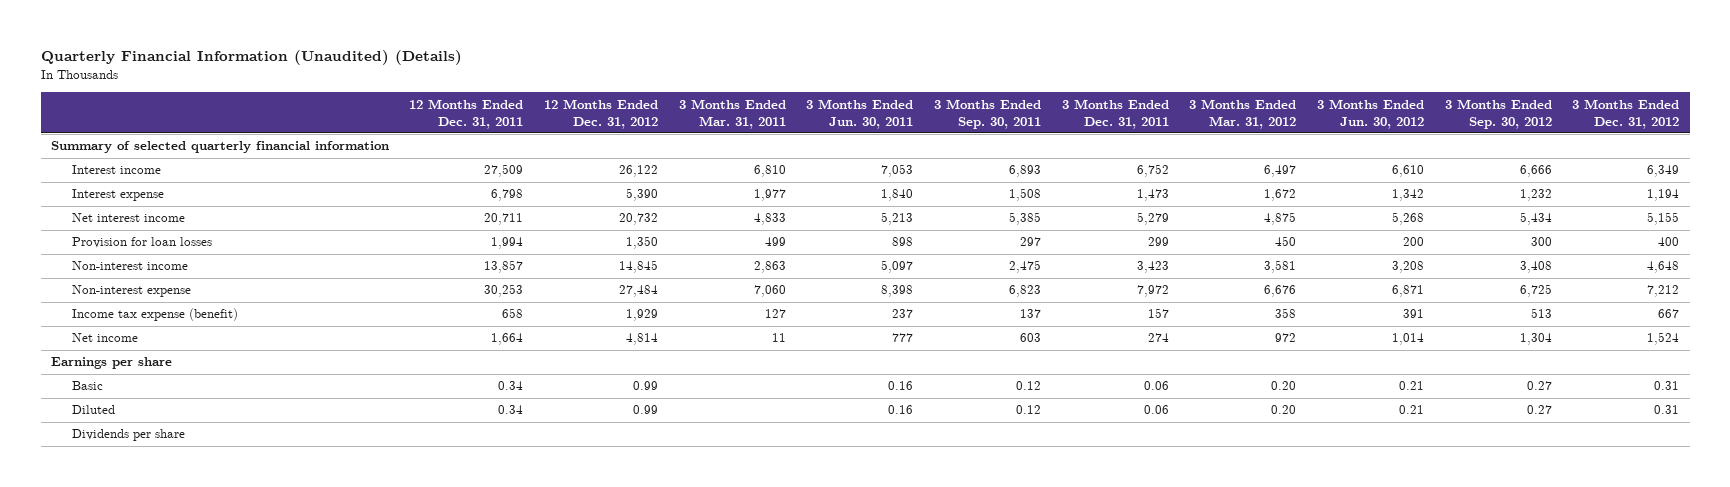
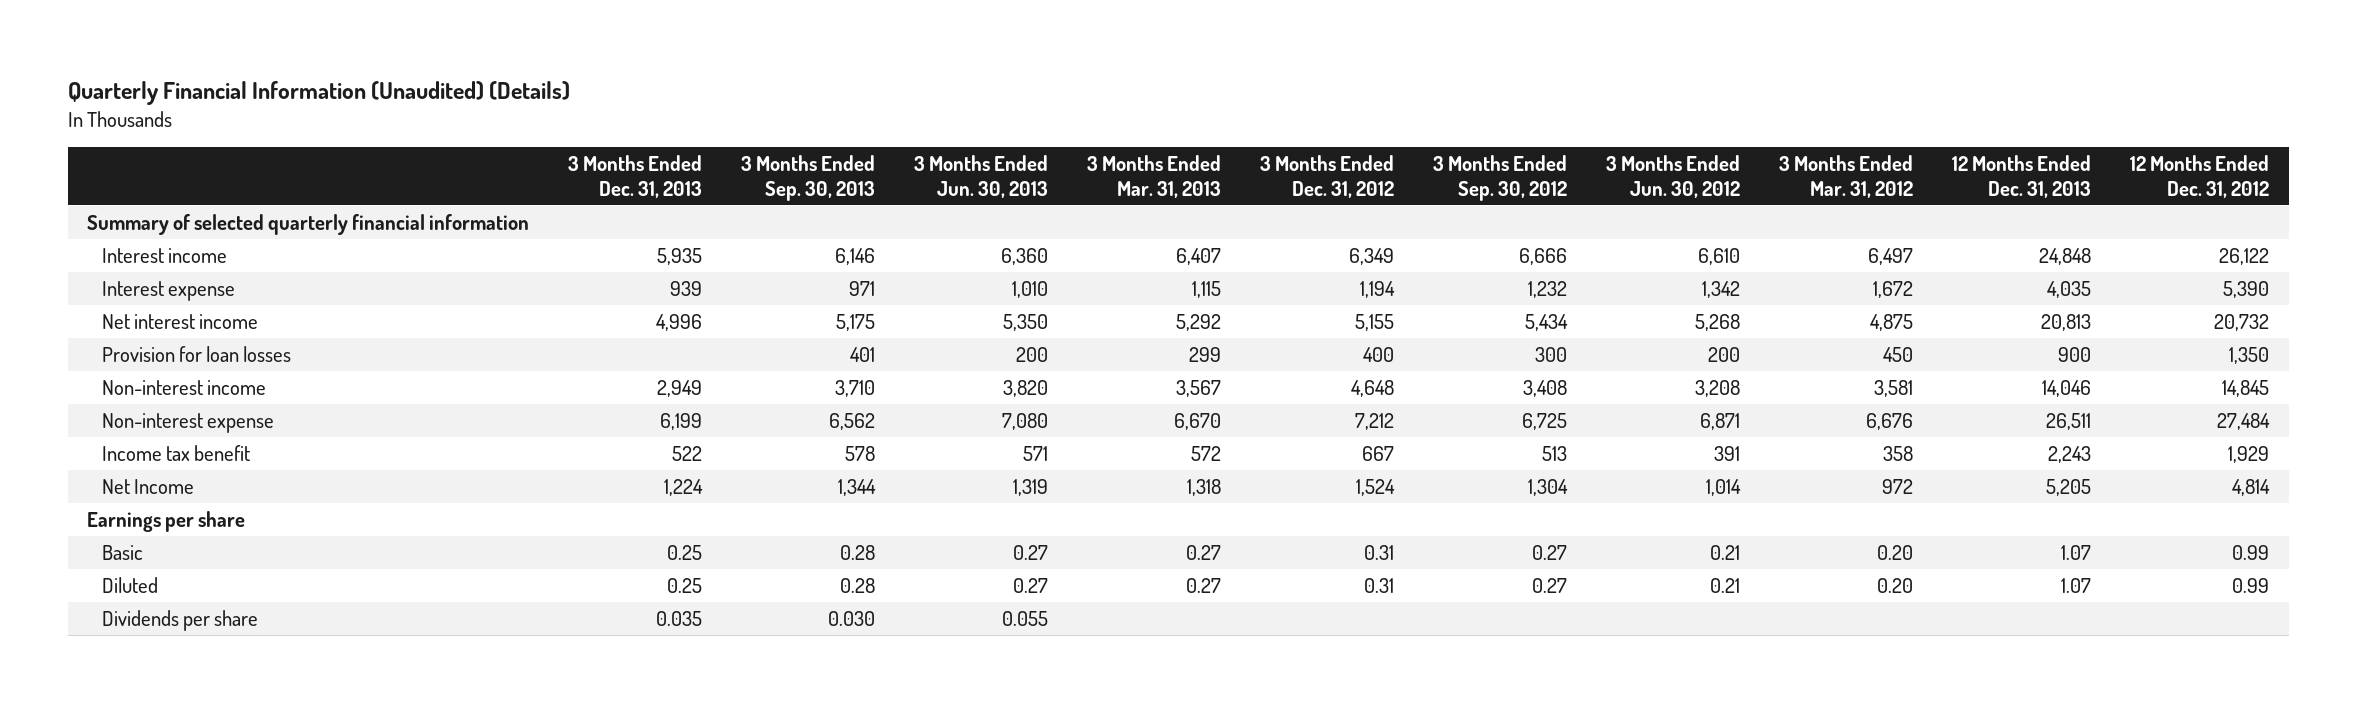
- | 12 Months Ended Dec. 31, 2011 | 12 Months Ended Dec. 31, 2012 | 3 Months Ended Mar. 31, 2011 | 3 Months Ended Jun. 30, 2011 | 3 Months Ended Sep. 30, 2011 | 3 Months Ended Dec. 31, 2011 | 3 Months Ended Mar. 31, 2012 | 3 Months Ended Jun. 30, 2012 | 3 Months Ended Sep. 30, 2012 | 3 Months Ended Dec. 31, 2012
+ | 3 Months Ended Dec. 31, 2013 | 3 Months Ended Sep. 30, 2013 | 3 Months Ended Jun. 30, 2013 | 3 Months Ended Mar. 31, 2013 | 3 Months Ended Dec. 31, 2012 | 3 Months Ended Sep. 30, 2012 | 3 Months Ended Jun. 30, 2012 | 3 Months Ended Mar. 31, 2012 | 12 Months Ended Dec. 31, 2013 | 12 Months Ended Dec. 31, 2012
- Income tax expense (benefit) | 658 | 1,929 | 127 | 237 | 137 | 157 | 358 | 391 | 513 | 667
- Net income | 1,664 | 4,814 | 11 | 777 | 603 | 274 | 972 | 1,014 | 1,304 | 1,524
+ Income tax benefit | 522 | 578 | 571 | 572 | 667 | 513 | 391 | 358 | 2,243 | 1,929
+ Net Income | 1,224 | 1,344 | 1,319 | 1,318 | 1,524 | 1,304 | 1,014 | 972 | 5,205 | 4,814

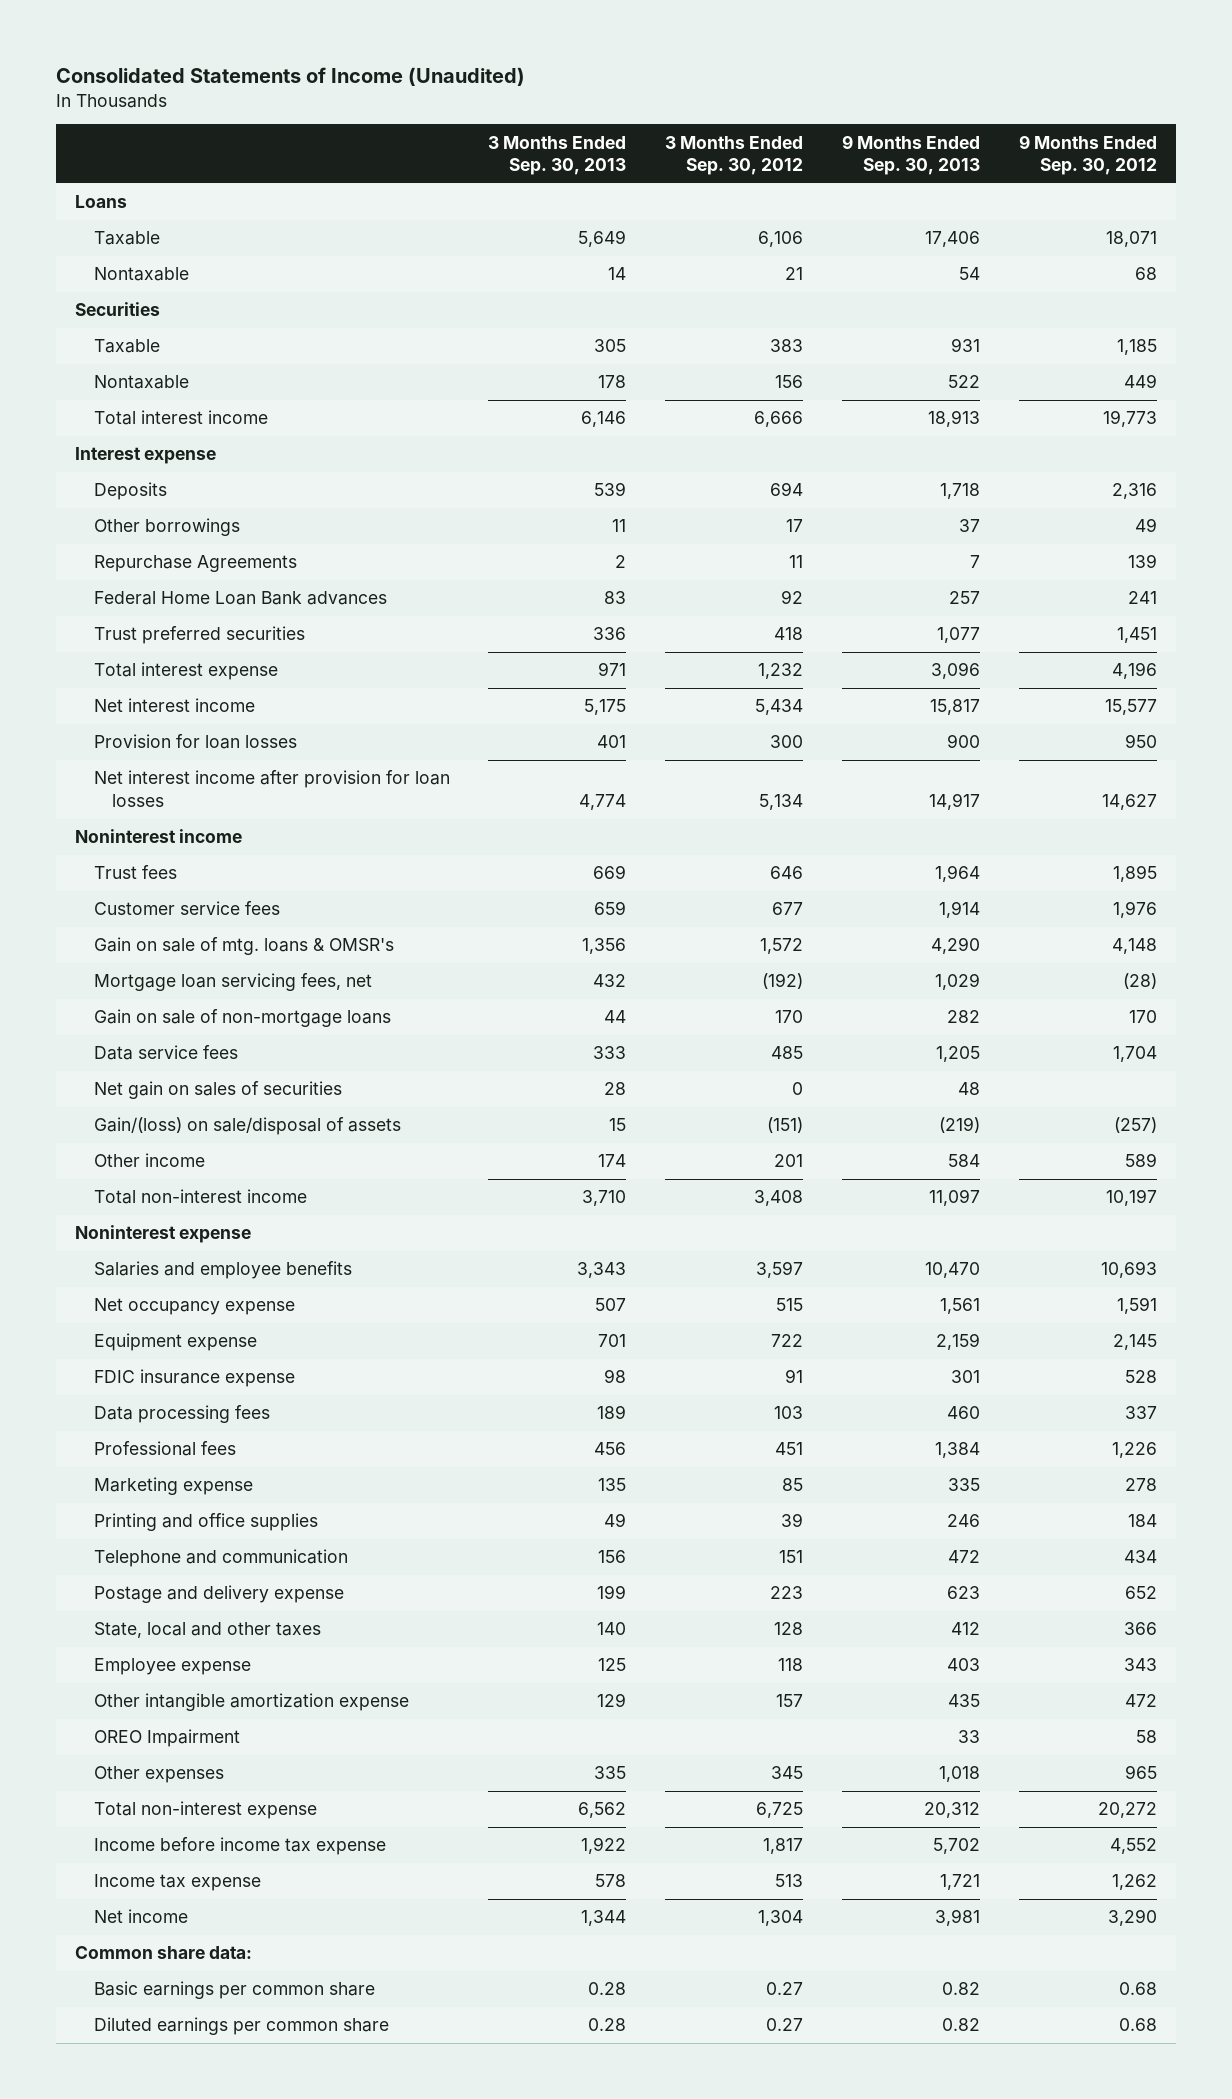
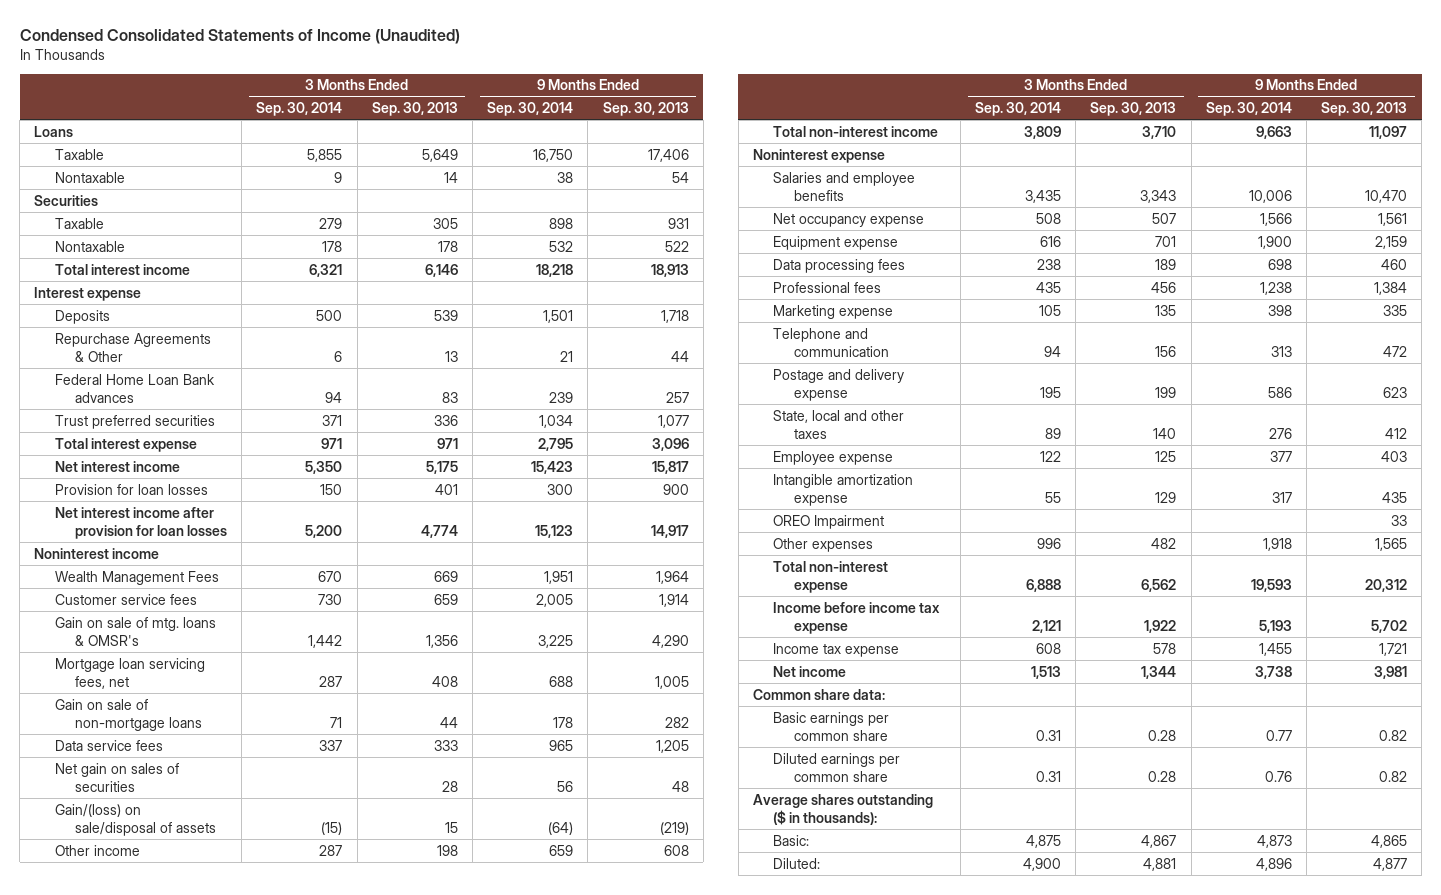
- Consolidated Statements of Income (Unaudited)
+ Condensed Consolidated Statements of Income (Unaudited)
- | 3 Months Ended Sep. 30, 2013 | 3 Months Ended Sep. 30, 2012 | 9 Months Ended Sep. 30, 2013 | 9 Months Ended Sep. 30, 2012
+ | 3 Months Ended Sep. 30, 2014 | 3 Months Ended Sep. 30, 2013 | 9 Months Ended Sep. 30, 2014 | 9 Months Ended Sep. 30, 2013
- Other borrowings | 11 | 17 | 37 | 49
- Repurchase Agreements | 2 | 11 | 7 | 139
+ Repurchase Agreements & Other | 6 | 13 | 21 | 44
- Trust fees | 669 | 646 | 1,964 | 1,895
+ Wealth Management Fees | 670 | 669 | 1,951 | 1,964
- Mortgage loan servicing fees, net | 432 | (192) | 1,029 | (28)
+ Mortgage loan servicing fees, net | 287 | 408 | 688 | 1,005
- Other income | 174 | 201 | 584 | 589
+ Other income | 287 | 198 | 659 | 608
- FDIC insurance expense | 98 | 91 | 301 | 528
- Printing and office supplies | 49 | 39 | 246 | 184
- Other intangible amortization expense | 129 | 157 | 435 | 472
+ Intangible amortization expense | 55 | 129 | 317 | 435
- Other expenses | 335 | 345 | 1,018 | 965
+ Other expenses | 996 | 482 | 1,918 | 1,565
+ Average shares outstanding ($ in thousands):
+ Basic: | 4,875 | 4,867 | 4,873 | 4,865
+ Diluted: | 4,900 | 4,881 | 4,896 | 4,877

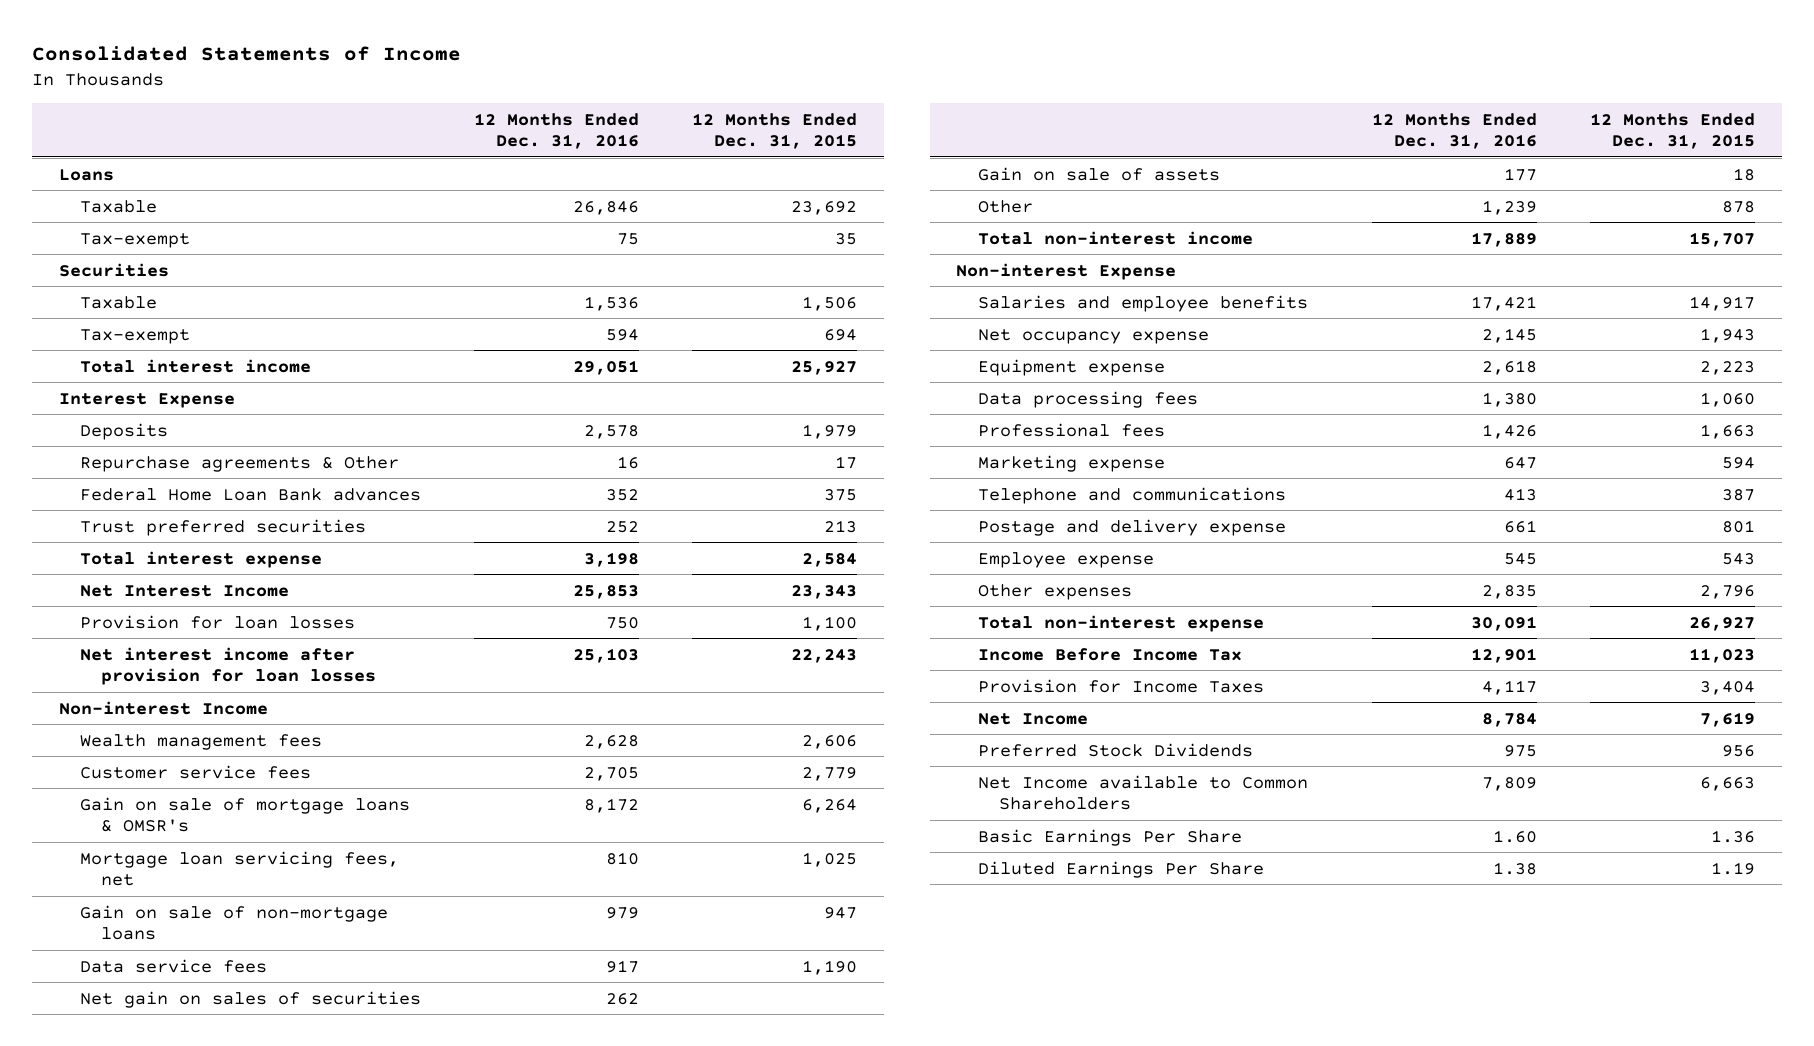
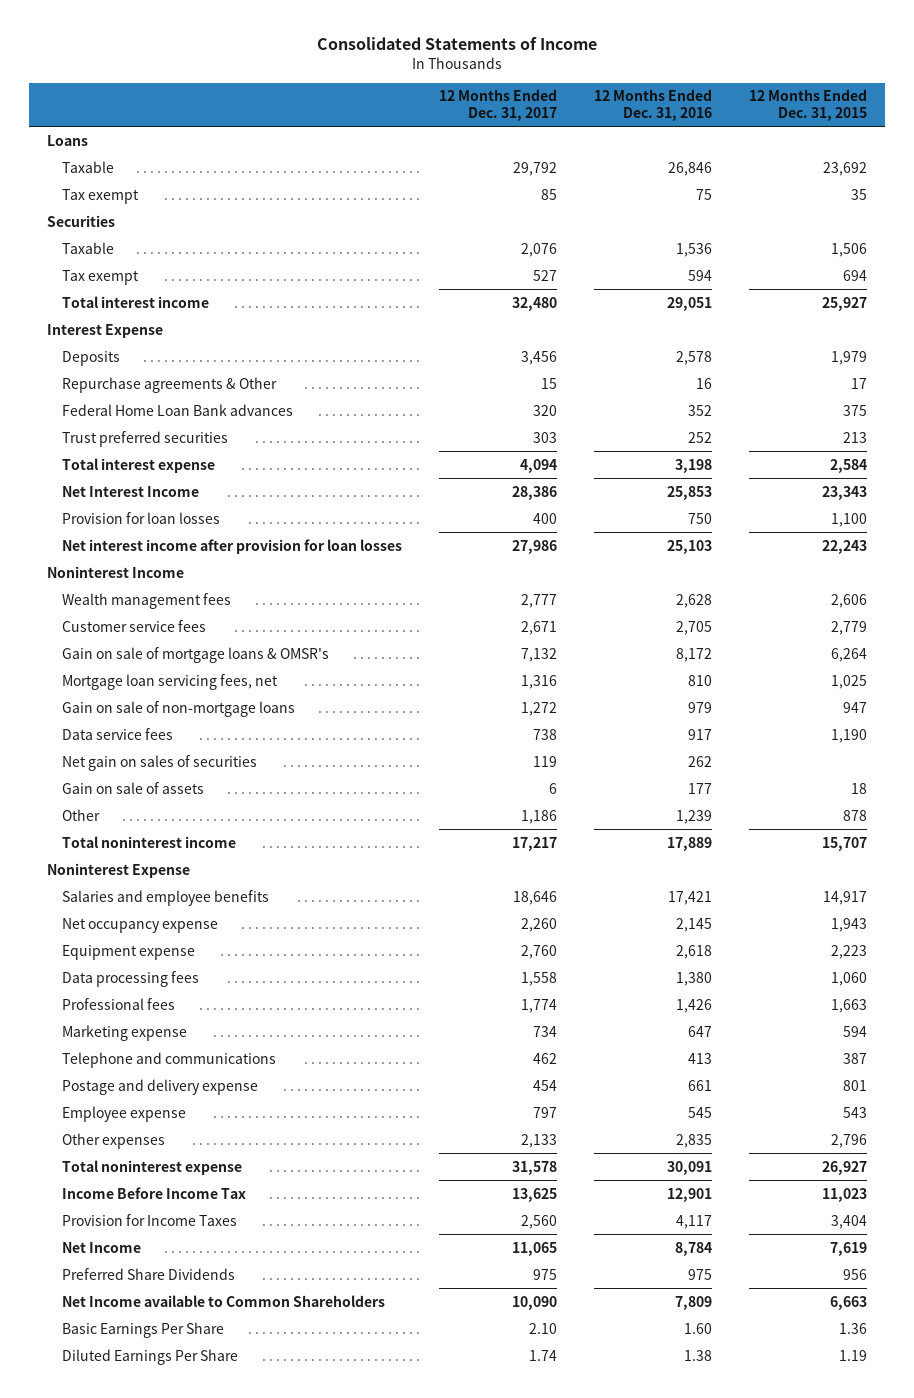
- | 12 Months Ended Dec. 31, 2016 | 12 Months Ended Dec. 31, 2015
+ | 12 Months Ended Dec. 31, 2017 | 12 Months Ended Dec. 31, 2016 | 12 Months Ended Dec. 31, 2015
- Tax-exempt | 75 | 35
+ Tax exempt | 85 | 75 | 35
- Tax-exempt | 594 | 694
+ Tax exempt | 527 | 594 | 694
- Non-interest Income
+ Noninterest Income
- Total non-interest income | 17,889 | 15,707
- Non-interest Expense
+ Total noninterest income | 17,217 | 17,889 | 15,707
+ Noninterest Expense
- Total non-interest expense | 30,091 | 26,927
+ Total noninterest expense | 31,578 | 30,091 | 26,927
- Preferred Stock Dividends | 975 | 956
+ Preferred Share Dividends | 975 | 975 | 956

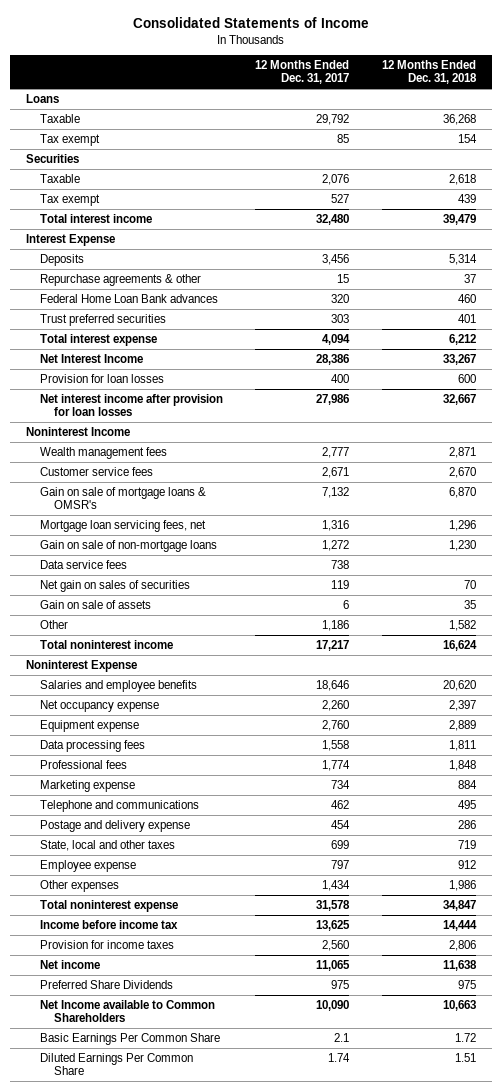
- | 12 Months Ended Dec. 31, 2017 | 12 Months Ended Dec. 31, 2016 | 12 Months Ended Dec. 31, 2015
+ | 12 Months Ended Dec. 31, 2017 | 12 Months Ended Dec. 31, 2018
- Repurchase agreements & Other | 15 | 16 | 17
+ Repurchase agreements & other | 15 | 37
+ State, local and other taxes | 699 | 719
- Other expenses | 2,133 | 2,835 | 2,796
+ Other expenses | 1,434 | 1,986
- Income Before Income Tax | 13,625 | 12,901 | 11,023
- Provision for Income Taxes | 2,560 | 4,117 | 3,404
- Net Income | 11,065 | 8,784 | 7,619
+ Income before income tax | 13,625 | 14,444
+ Provision for income taxes | 2,560 | 2,806
+ Net income | 11,065 | 11,638
- Basic Earnings Per Share | 2.10 | 1.60 | 1.36
- Diluted Earnings Per Share | 1.74 | 1.38 | 1.19
+ Basic Earnings Per Common Share | 2.1 | 1.72
+ Diluted Earnings Per Common Share | 1.74 | 1.51

